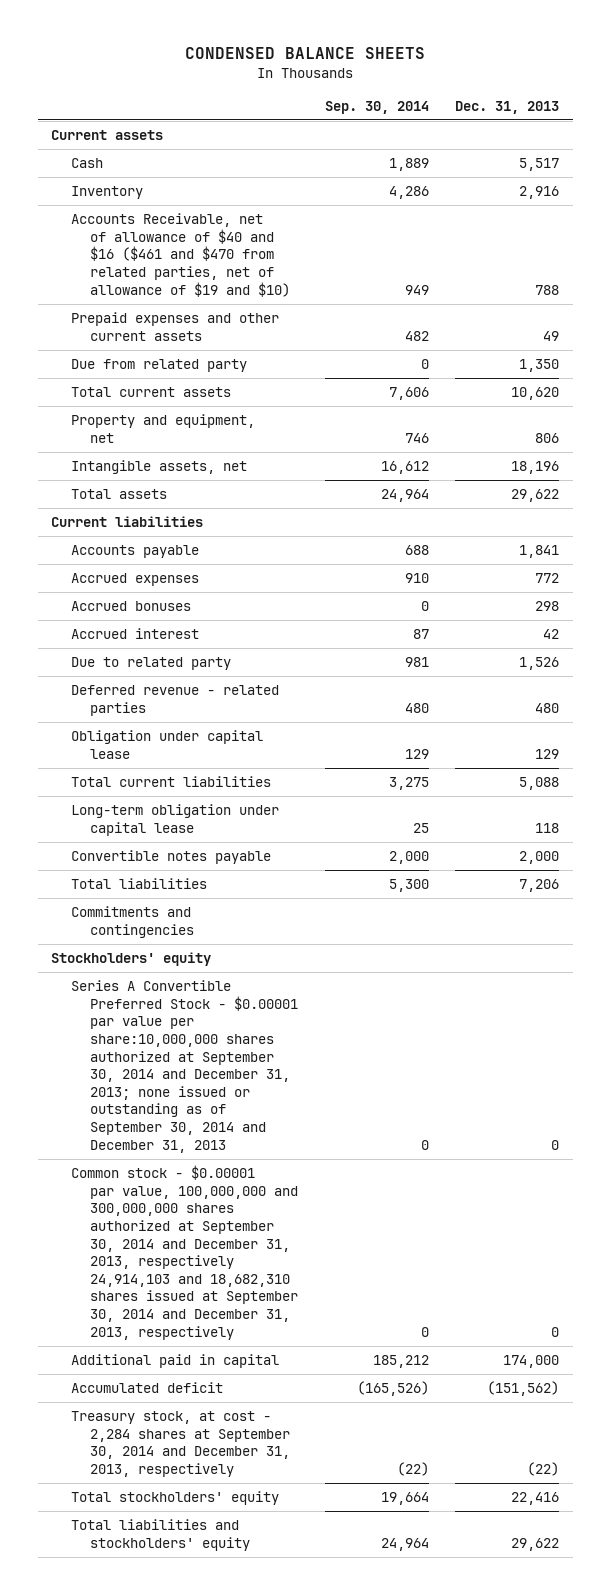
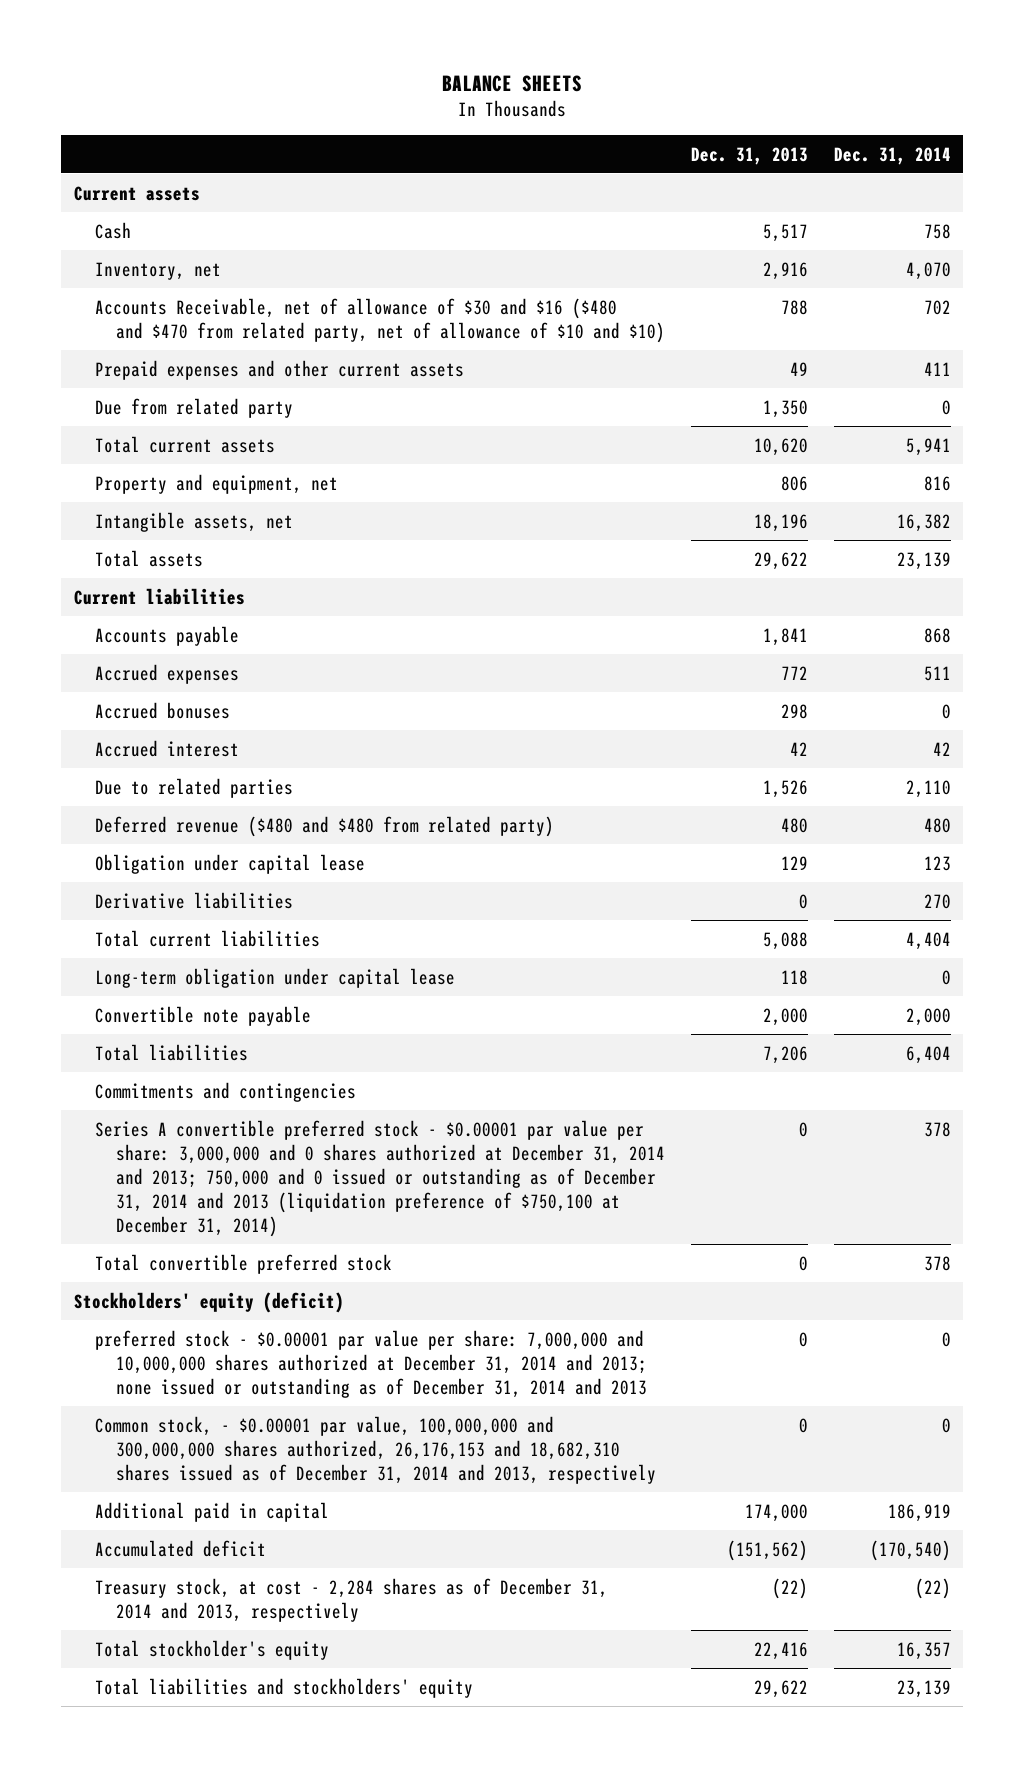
- CONDENSED BALANCE SHEETS
+ BALANCE SHEETS
- | Sep. 30, 2014 | Dec. 31, 2013
+ | Dec. 31, 2013 | Dec. 31, 2014
- Inventory | 4,286 | 2,916
- Accounts Receivable, net of allowance of $40 and $16 ($461 and $470 from related parties, net of allowance of $19 and $10) | 949 | 788
+ Inventory, net | 2,916 | 4,070
+ Accounts Receivable, net of allowance of $30 and $16 ($480 and $470 from related party, net of allowance of $10 and $10) | 788 | 702
- Due to related party | 981 | 1,526
- Deferred revenue - related parties | 480 | 480
+ Due to related parties | 1,526 | 2,110
+ Deferred revenue ($480 and $480 from related party) | 480 | 480
+ Derivative liabilities | 0 | 270
- Convertible notes payable | 2,000 | 2,000
+ Convertible note payable | 2,000 | 2,000
- Stockholders' equity
- Series A Convertible Preferred Stock - $0.00001 par value per share:10,000,000 shares authorized at September 30, 2014 and December 31, 2013; none issued or outstanding as of September 30, 2014 and December 31, 2013 | 0 | 0
- Common stock - $0.00001 par value, 100,000,000 and 300,000,000 shares authorized at September 30, 2014 and December 31, 2013, respectively 24,914,103 and 18,682,310 shares issued at September 30, 2014 and December 31, 2013, respectively | 0 | 0
+ Series A convertible preferred stock - $0.00001 par value per share: 3,000,000 and 0 shares authorized at December 31, 2014 and 2013; 750,000 and 0 issued or outstanding as of December 31, 2014 and 2013 (liquidation preference of $750,100 at December 31, 2014) | 0 | 378
+ Total convertible preferred stock | 0 | 378
+ Stockholders' equity (deficit)
+ preferred stock - $0.00001 par value per share: 7,000,000 and 10,000,000 shares authorized at December 31, 2014 and 2013; none issued or outstanding as of December 31, 2014 and 2013 | 0 | 0
+ Common stock, - $0.00001 par value, 100,000,000 and 300,000,000 shares authorized, 26,176,153 and 18,682,310 shares issued as of December 31, 2014 and 2013, respectively | 0 | 0
- Treasury stock, at cost - 2,284 shares at September 30, 2014 and December 31, 2013, respectively | (22) | (22)
- Total stockholders' equity | 19,664 | 22,416
+ Treasury stock, at cost - 2,284 shares as of December 31, 2014 and 2013, respectively | (22) | (22)
+ Total stockholder's equity | 22,416 | 16,357

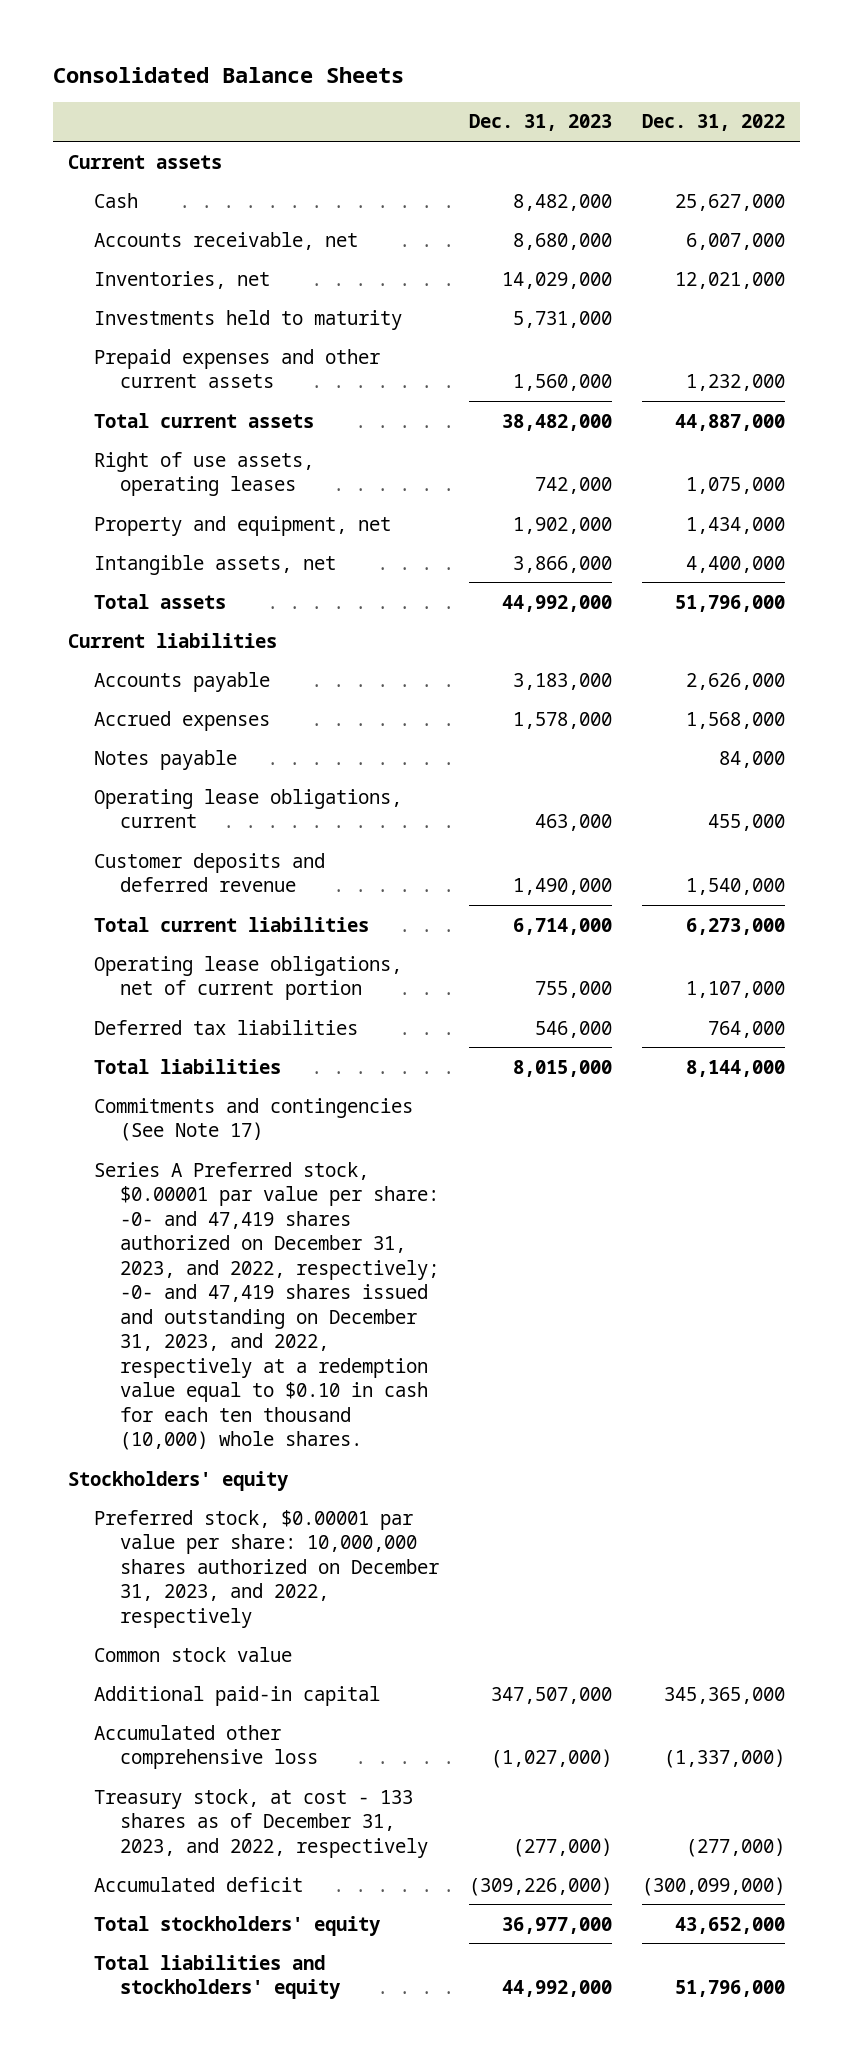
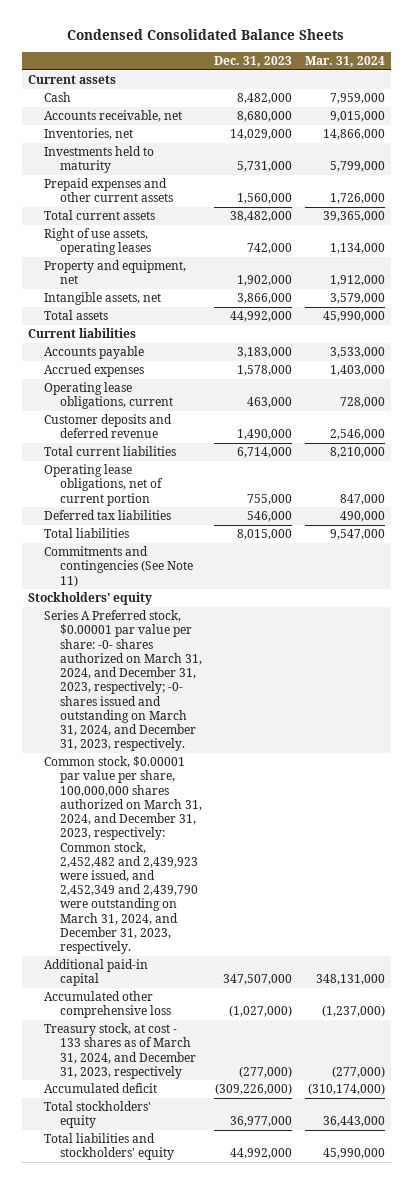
- Consolidated Balance Sheets
+ Condensed Consolidated Balance Sheets
- | Dec. 31, 2023 | Dec. 31, 2022
+ | Dec. 31, 2023 | Mar. 31, 2024
- Notes payable | | 84,000
- Commitments and contingencies (See Note 17)
- Series A Preferred stock, $0.00001 par value per share: -0- and 47,419 shares authorized on December 31, 2023, and 2022, respectively; -0- and 47,419 shares issued and outstanding on December 31, 2023, and 2022, respectively at a redemption value equal to $0.10 in cash for each ten thousand (10,000) whole shares.
+ Commitments and contingencies (See Note 11)
- Preferred stock, $0.00001 par value per share: 10,000,000 shares authorized on December 31, 2023, and 2022, respectively
- Common stock value
+ Series A Preferred stock, $0.00001 par value per share: -0- shares authorized on March 31, 2024, and December 31, 2023, respectively; -0- shares issued and outstanding on March 31, 2024, and December 31, 2023, respectively.
+ Common stock, $0.00001 par value per share, 100,000,000 shares authorized on March 31, 2024, and December 31, 2023, respectively: Common stock, 2,452,482 and 2,439,923 were issued, and 2,452,349 and 2,439,790 were outstanding on March 31, 2024, and December 31, 2023, respectively.
- Treasury stock, at cost - 133 shares as of December 31, 2023, and 2022, respectively | (277,000) | (277,000)
+ Treasury stock, at cost - 133 shares as of March 31, 2024, and December 31, 2023, respectively | (277,000) | (277,000)

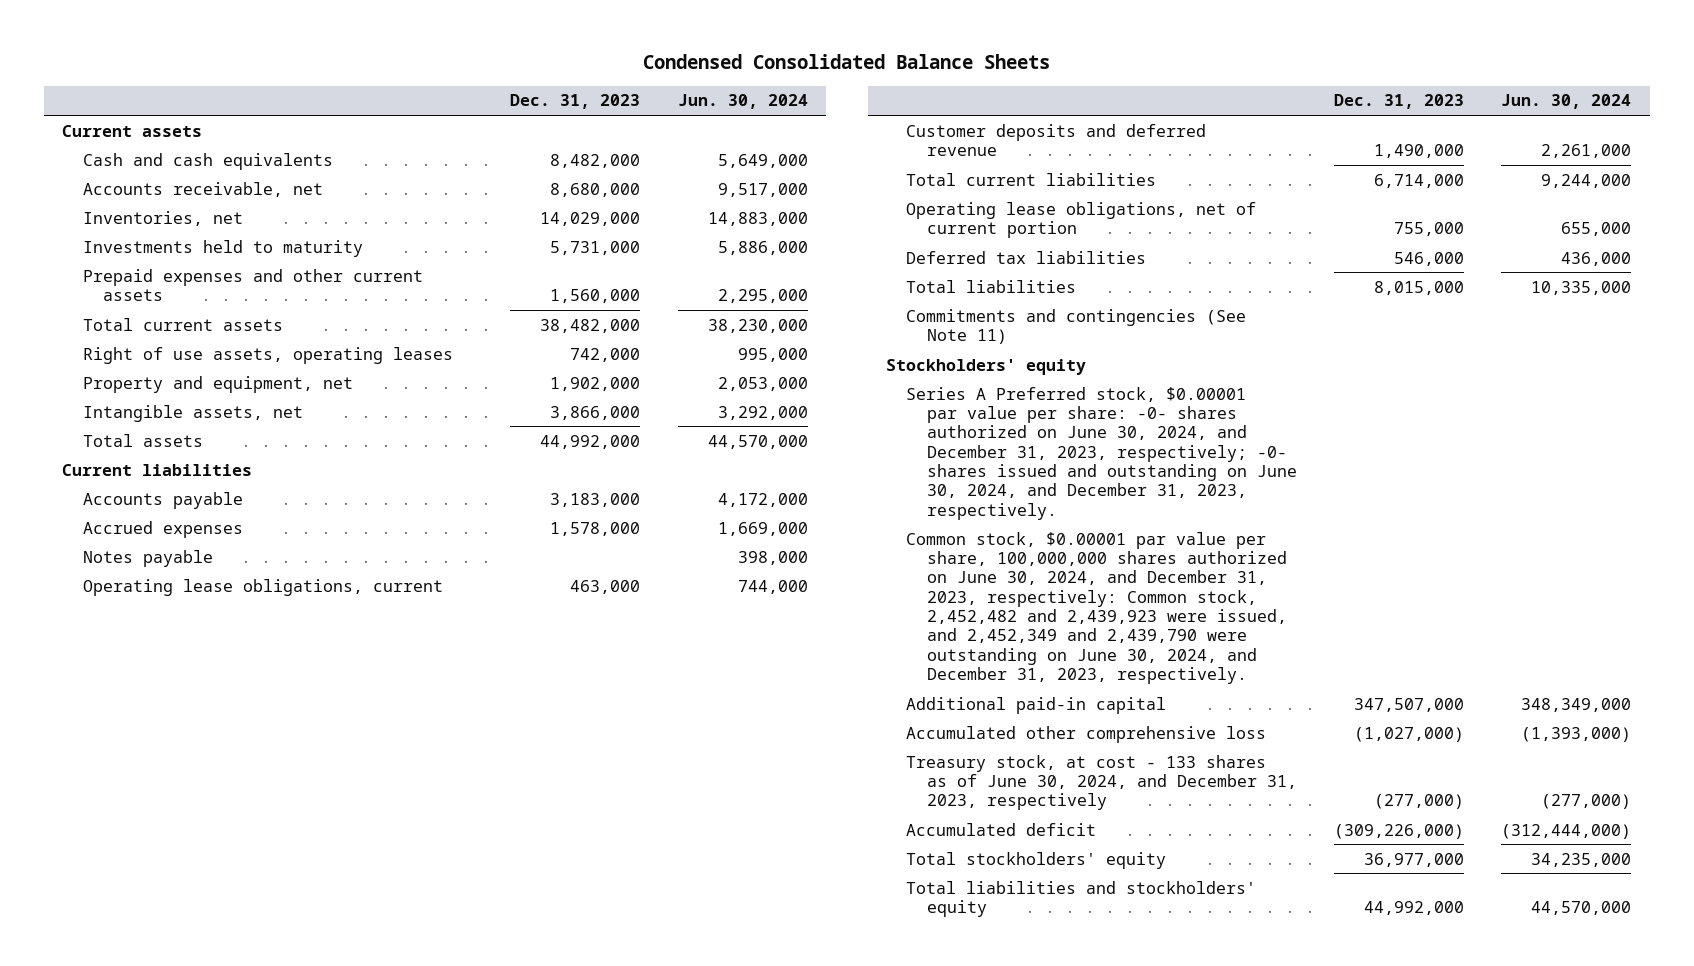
- | Dec. 31, 2023 | Mar. 31, 2024
+ | Dec. 31, 2023 | Jun. 30, 2024
- Cash | 8,482,000 | 7,959,000
+ Cash and cash equivalents | 8,482,000 | 5,649,000
+ Notes payable | | 398,000
- Series A Preferred stock, $0.00001 par value per share: -0- shares authorized on March 31, 2024, and December 31, 2023, respectively; -0- shares issued and outstanding on March 31, 2024, and December 31, 2023, respectively.
- Common stock, $0.00001 par value per share, 100,000,000 shares authorized on March 31, 2024, and December 31, 2023, respectively: Common stock, 2,452,482 and 2,439,923 were issued, and 2,452,349 and 2,439,790 were outstanding on March 31, 2024, and December 31, 2023, respectively.
+ Series A Preferred stock, $0.00001 par value per share: -0- shares authorized on June 30, 2024, and December 31, 2023, respectively; -0- shares issued and outstanding on June 30, 2024, and December 31, 2023, respectively.
+ Common stock, $0.00001 par value per share, 100,000,000 shares authorized on June 30, 2024, and December 31, 2023, respectively: Common stock, 2,452,482 and 2,439,923 were issued, and 2,452,349 and 2,439,790 were outstanding on June 30, 2024, and December 31, 2023, respectively.
- Treasury stock, at cost - 133 shares as of March 31, 2024, and December 31, 2023, respectively | (277,000) | (277,000)
+ Treasury stock, at cost - 133 shares as of June 30, 2024, and December 31, 2023, respectively | (277,000) | (277,000)

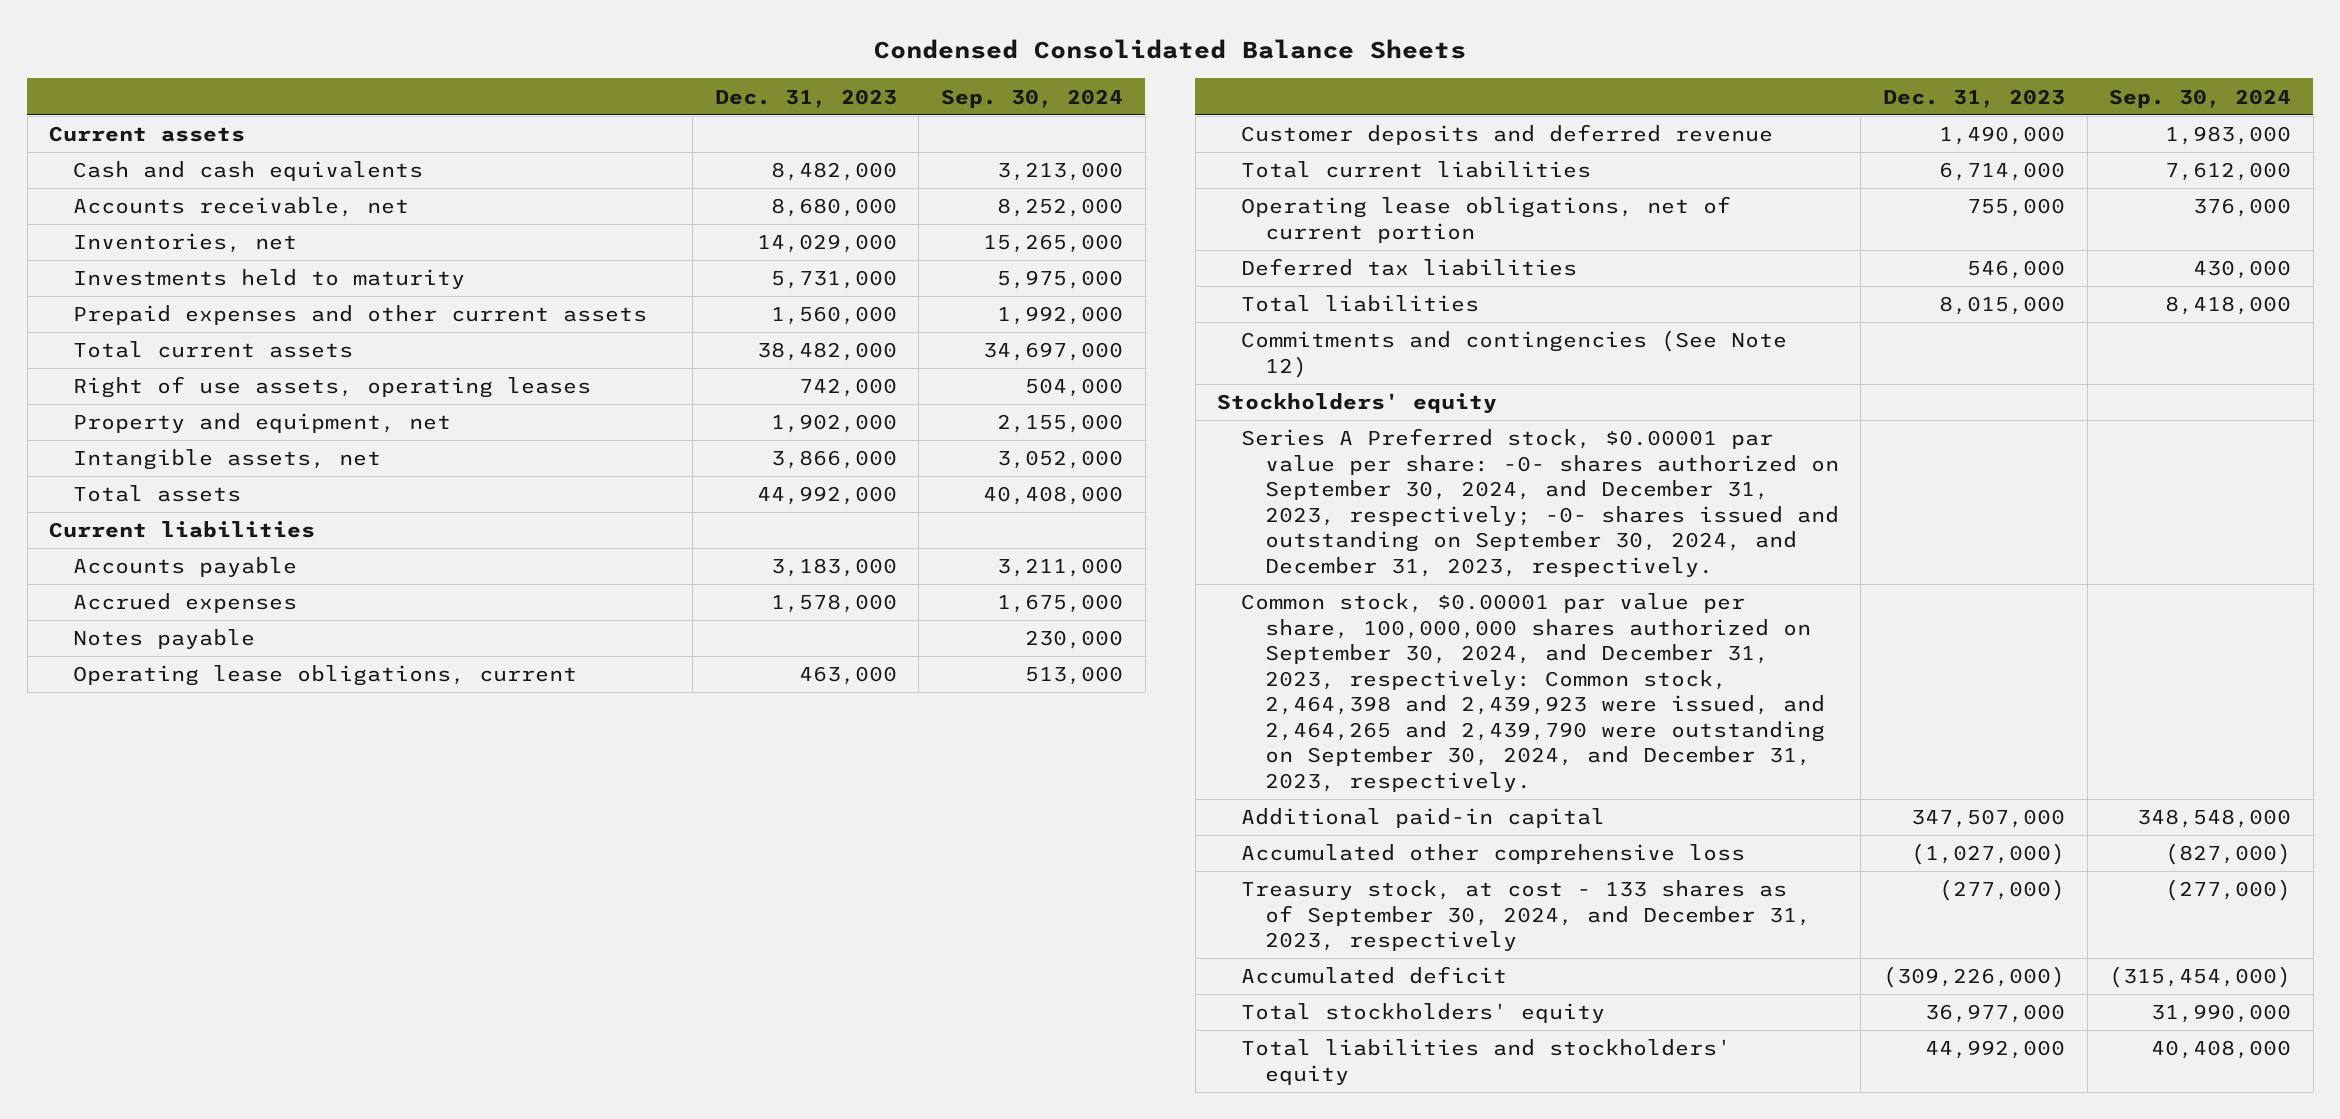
- | Dec. 31, 2023 | Jun. 30, 2024
+ | Dec. 31, 2023 | Sep. 30, 2024
- Commitments and contingencies (See Note 11)
+ Commitments and contingencies (See Note 12)
- Series A Preferred stock, $0.00001 par value per share: -0- shares authorized on June 30, 2024, and December 31, 2023, respectively; -0- shares issued and outstanding on June 30, 2024, and December 31, 2023, respectively.
- Common stock, $0.00001 par value per share, 100,000,000 shares authorized on June 30, 2024, and December 31, 2023, respectively: Common stock, 2,452,482 and 2,439,923 were issued, and 2,452,349 and 2,439,790 were outstanding on June 30, 2024, and December 31, 2023, respectively.
+ Series A Preferred stock, $0.00001 par value per share: -0- shares authorized on September 30, 2024, and December 31, 2023, respectively; -0- shares issued and outstanding on September 30, 2024, and December 31, 2023, respectively.
+ Common stock, $0.00001 par value per share, 100,000,000 shares authorized on September 30, 2024, and December 31, 2023, respectively: Common stock, 2,464,398 and 2,439,923 were issued, and 2,464,265 and 2,439,790 were outstanding on September 30, 2024, and December 31, 2023, respectively.
- Treasury stock, at cost - 133 shares as of June 30, 2024, and December 31, 2023, respectively | (277,000) | (277,000)
+ Treasury stock, at cost - 133 shares as of September 30, 2024, and December 31, 2023, respectively | (277,000) | (277,000)

